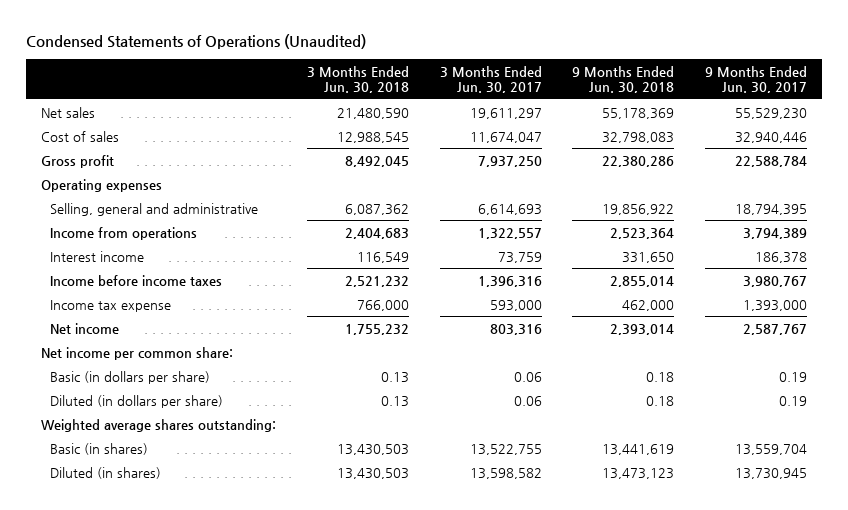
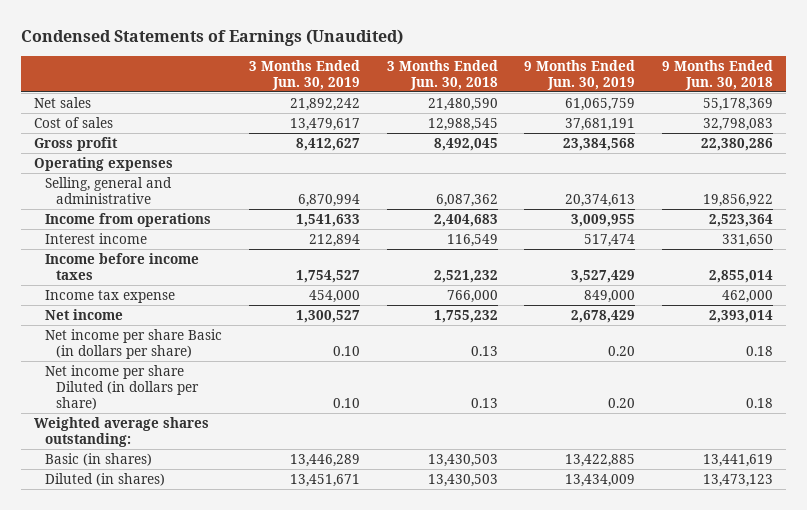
- Condensed Statements of Operations (Unaudited)
+ Condensed Statements of Earnings (Unaudited)
- | 3 Months Ended Jun. 30, 2018 | 3 Months Ended Jun. 30, 2017 | 9 Months Ended Jun. 30, 2018 | 9 Months Ended Jun. 30, 2017
+ | 3 Months Ended Jun. 30, 2019 | 3 Months Ended Jun. 30, 2018 | 9 Months Ended Jun. 30, 2019 | 9 Months Ended Jun. 30, 2018
- Net income per common share:
- Basic (in dollars per share) | 0.13 | 0.06 | 0.18 | 0.19
- Diluted (in dollars per share) | 0.13 | 0.06 | 0.18 | 0.19
+ Net income per share Basic (in dollars per share) | 0.10 | 0.13 | 0.20 | 0.18
+ Net income per share Diluted (in dollars per share) | 0.10 | 0.13 | 0.20 | 0.18

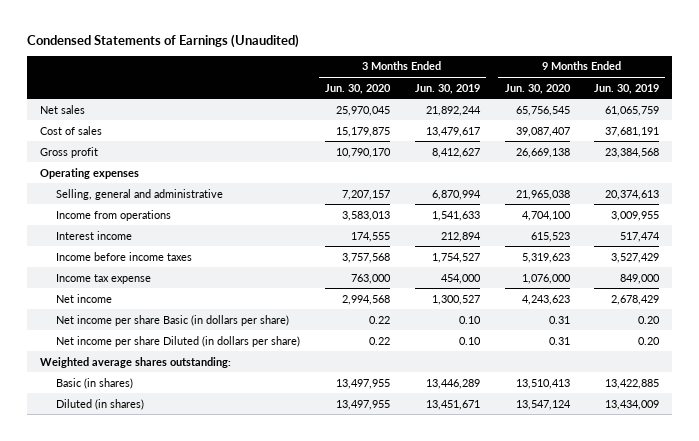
- | 3 Months Ended Jun. 30, 2019 | 3 Months Ended Jun. 30, 2018 | 9 Months Ended Jun. 30, 2019 | 9 Months Ended Jun. 30, 2018
+ | 3 Months Ended Jun. 30, 2020 | 3 Months Ended Jun. 30, 2019 | 9 Months Ended Jun. 30, 2020 | 9 Months Ended Jun. 30, 2019
- Net sales | 21,892,242 | 21,480,590 | 61,065,759 | 55,178,369
+ Net sales | 25,970,045 | 21,892,244 | 65,756,545 | 61,065,759

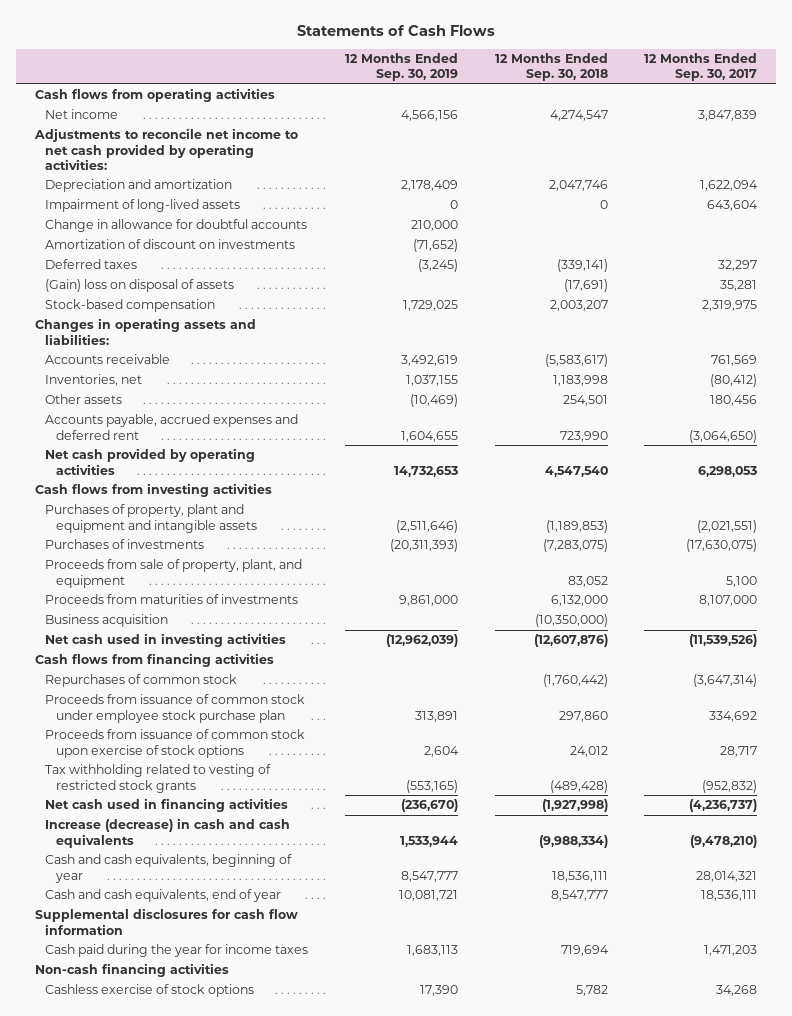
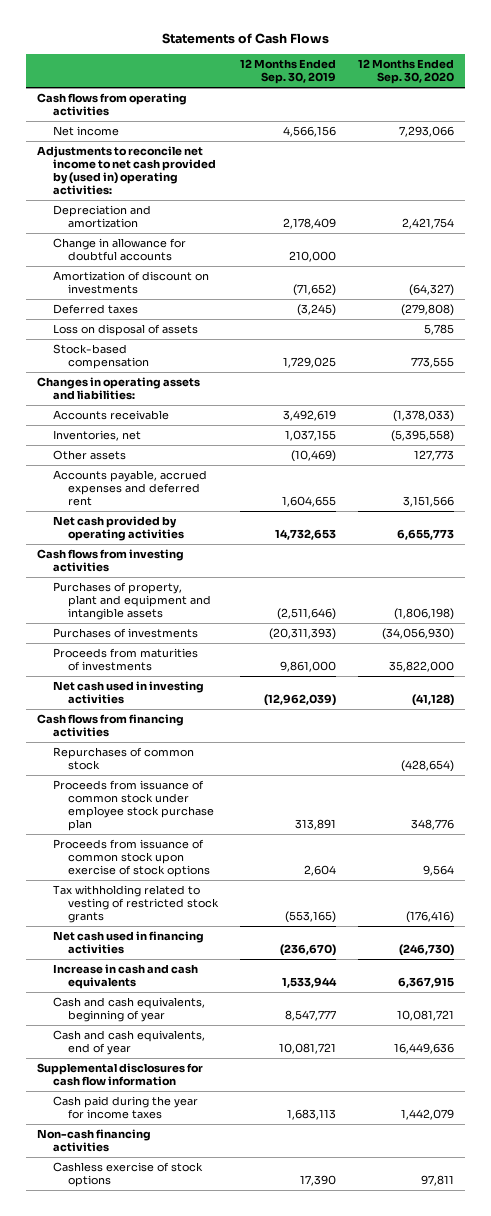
- | 12 Months Ended Sep. 30, 2019 | 12 Months Ended Sep. 30, 2018 | 12 Months Ended Sep. 30, 2017
+ | 12 Months Ended Sep. 30, 2019 | 12 Months Ended Sep. 30, 2020
- Adjustments to reconcile net income to net cash provided by operating activities:
+ Adjustments to reconcile net income to net cash provided by (used in) operating activities:
- Impairment of long-lived assets | 0 | 0 | 643,604
- (Gain) loss on disposal of assets | | (17,691) | 35,281
+ Loss on disposal of assets | | 5,785
- Proceeds from sale of property, plant, and equipment | | 83,052 | 5,100
- Business acquisition | | (10,350,000) |
- Increase (decrease) in cash and cash equivalents | 1,533,944 | (9,988,334) | (9,478,210)
+ Increase in cash and cash equivalents | 1,533,944 | 6,367,915

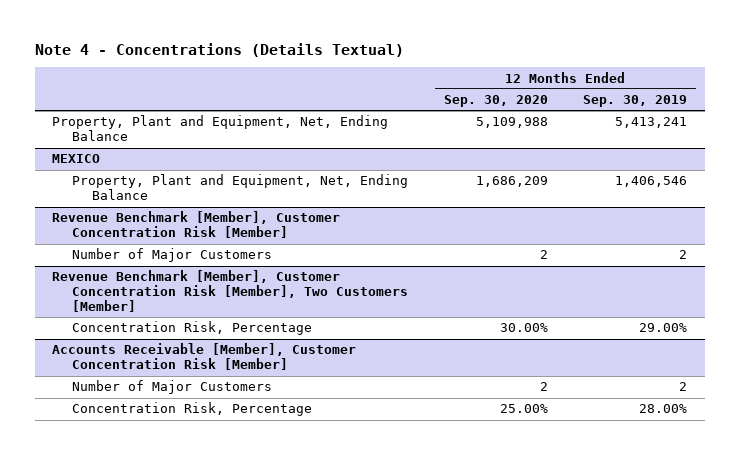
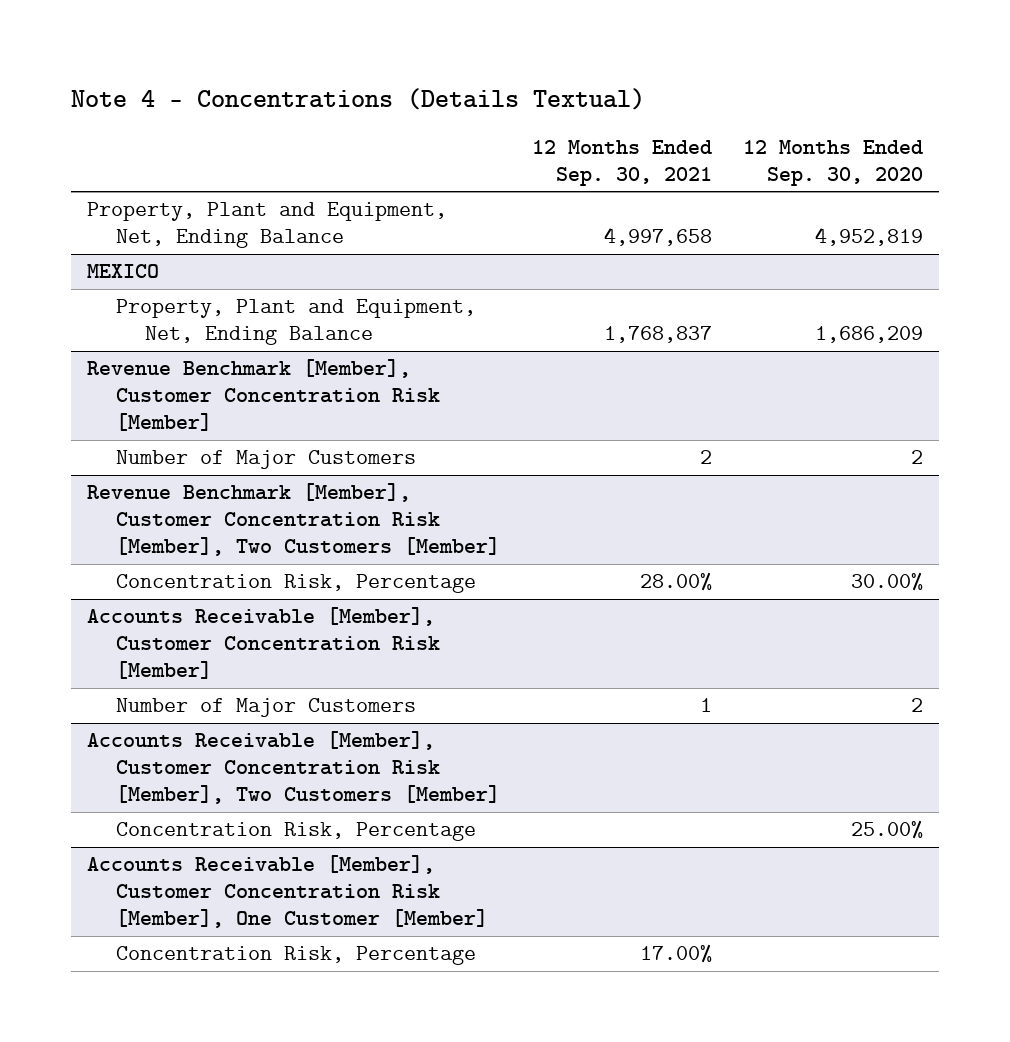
- | 12 Months Ended Sep. 30, 2020 | 12 Months Ended Sep. 30, 2019
+ | 12 Months Ended Sep. 30, 2021 | 12 Months Ended Sep. 30, 2020
- Property, Plant and Equipment, Net, Ending Balance | 5,109,988 | 5,413,241
+ Property, Plant and Equipment, Net, Ending Balance | 4,997,658 | 4,952,819
+ Accounts Receivable [Member], Customer Concentration Risk [Member], Two Customers [Member]
+ Accounts Receivable [Member], Customer Concentration Risk [Member], One Customer [Member]
+ Concentration Risk, Percentage | 17.00% |

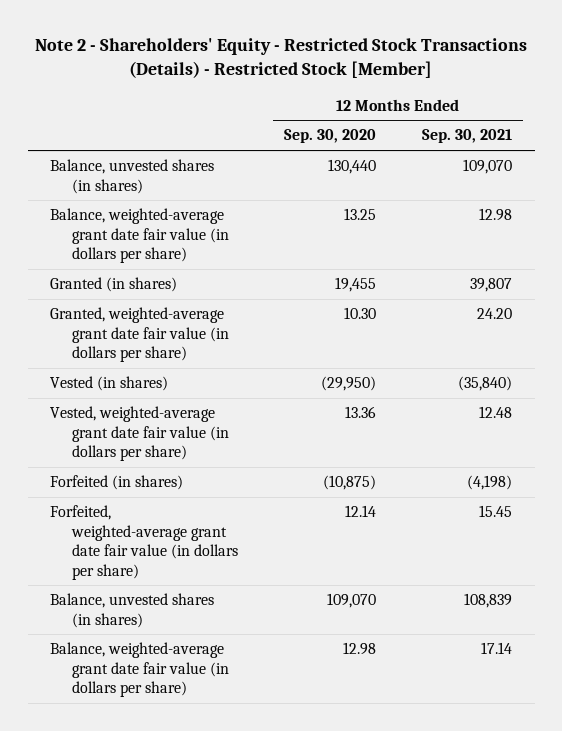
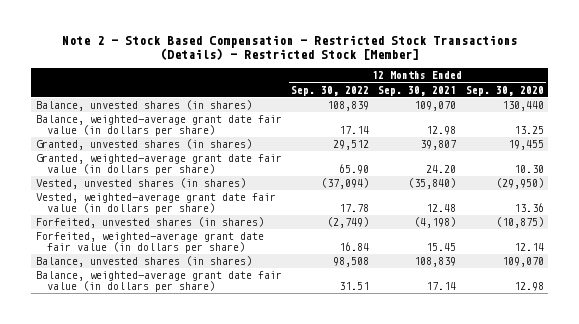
- Note 2 - Shareholders' Equity - Restricted Stock Transactions (Details) - Restricted Stock [Member]
+ Note 2 - Stock Based Compensation - Restricted Stock Transactions (Details) - Restricted Stock [Member]
- | 12 Months Ended Sep. 30, 2020 | 12 Months Ended Sep. 30, 2021
+ | 12 Months Ended Sep. 30, 2022 | 12 Months Ended Sep. 30, 2021 | 12 Months Ended Sep. 30, 2020
- Granted (in shares) | 19,455 | 39,807
+ Granted, unvested shares (in shares) | 29,512 | 39,807 | 19,455
- Vested (in shares) | (29,950) | (35,840)
+ Vested, unvested shares (in shares) | (37,094) | (35,840) | (29,950)
- Forfeited (in shares) | (10,875) | (4,198)
+ Forfeited, unvested shares (in shares) | (2,749) | (4,198) | (10,875)

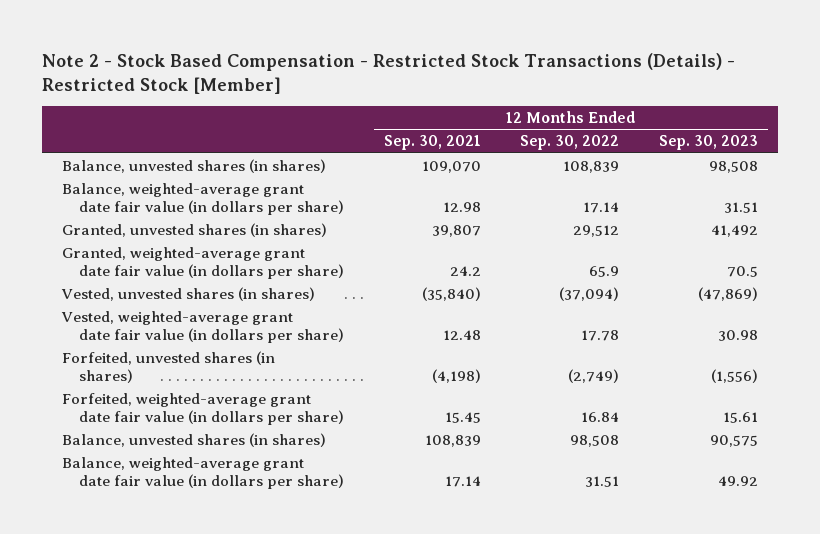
- | 12 Months Ended Sep. 30, 2022 | 12 Months Ended Sep. 30, 2021 | 12 Months Ended Sep. 30, 2020
+ | 12 Months Ended Sep. 30, 2021 | 12 Months Ended Sep. 30, 2022 | 12 Months Ended Sep. 30, 2023
- Granted, weighted-average grant date fair value (in dollars per share) | 65.90 | 24.20 | 10.30
+ Granted, weighted-average grant date fair value (in dollars per share) | 24.2 | 65.9 | 70.5

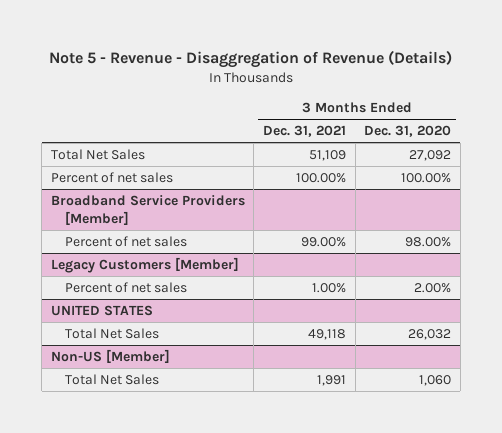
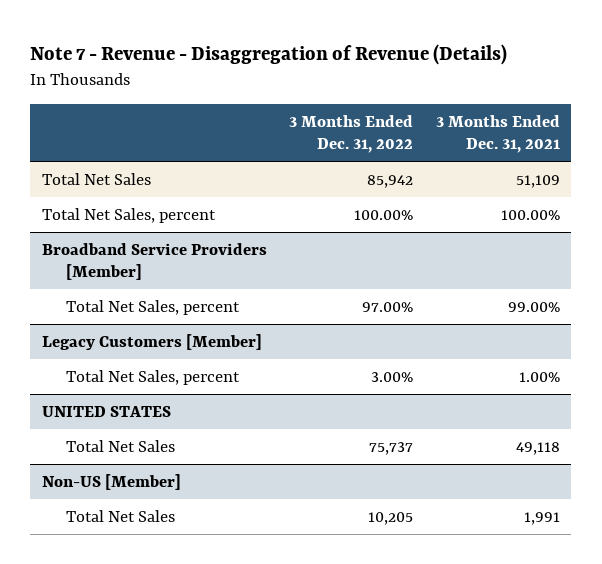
- Note 5 - Revenue - Disaggregation of Revenue (Details)
+ Note 7 - Revenue - Disaggregation of Revenue (Details)
- | 3 Months Ended Dec. 31, 2021 | 3 Months Ended Dec. 31, 2020
+ | 3 Months Ended Dec. 31, 2022 | 3 Months Ended Dec. 31, 2021
- Percent of net sales | 100.00% | 100.00%
+ Total Net Sales, percent | 100.00% | 100.00%
@ Broadband Service Providers [Member]
- Percent of net sales | 99.00% | 98.00%
+ Total Net Sales, percent | 97.00% | 99.00%
@ Legacy Customers [Member]
- Percent of net sales | 1.00% | 2.00%
+ Total Net Sales, percent | 3.00% | 1.00%

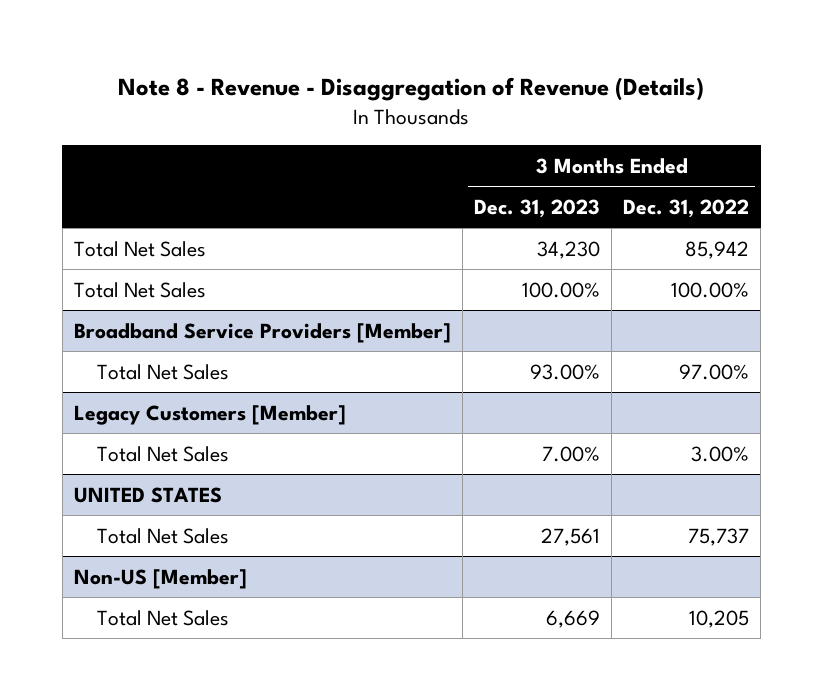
- Note 7 - Revenue - Disaggregation of Revenue (Details)
+ Note 8 - Revenue - Disaggregation of Revenue (Details)
- | 3 Months Ended Dec. 31, 2022 | 3 Months Ended Dec. 31, 2021
+ | 3 Months Ended Dec. 31, 2023 | 3 Months Ended Dec. 31, 2022
- Total Net Sales, percent | 100.00% | 100.00%
+ Total Net Sales | 100.00% | 100.00%
@ Broadband Service Providers [Member]
- Total Net Sales, percent | 97.00% | 99.00%
+ Total Net Sales | 93.00% | 97.00%
@ Legacy Customers [Member]
- Total Net Sales, percent | 3.00% | 1.00%
+ Total Net Sales | 7.00% | 3.00%

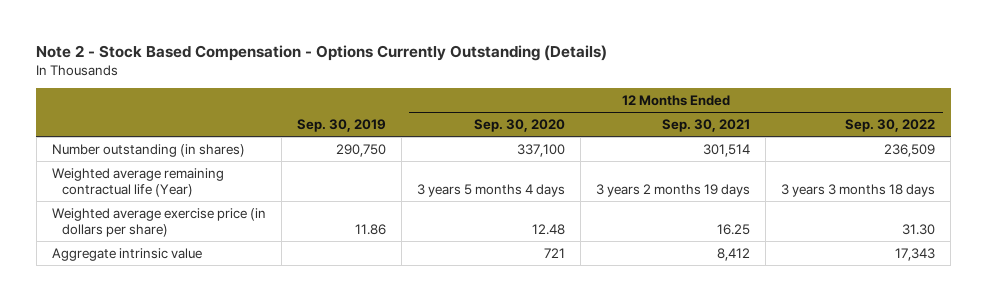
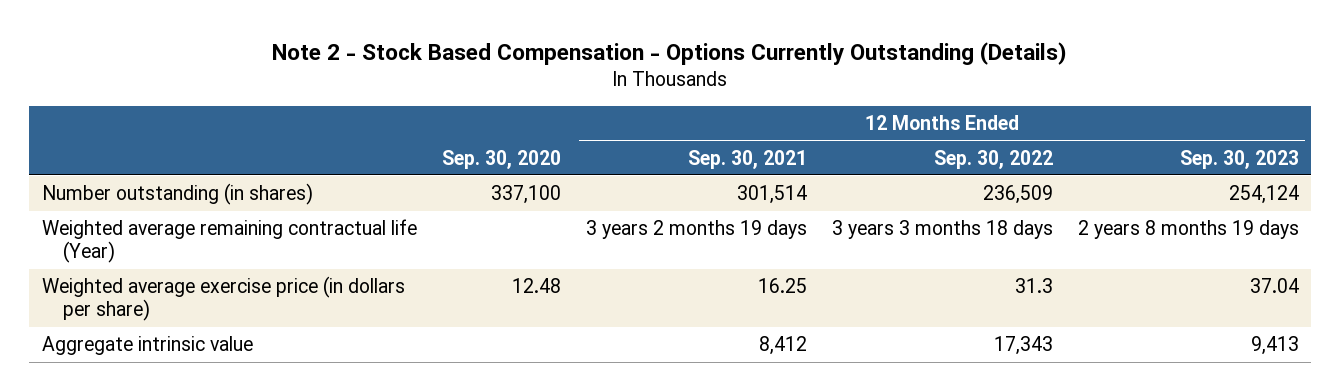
- | Sep. 30, 2019 | 12 Months Ended Sep. 30, 2020 | 12 Months Ended Sep. 30, 2021 | 12 Months Ended Sep. 30, 2022
+ | Sep. 30, 2020 | 12 Months Ended Sep. 30, 2021 | 12 Months Ended Sep. 30, 2022 | 12 Months Ended Sep. 30, 2023
- Weighted average exercise price (in dollars per share) | 11.86 | 12.48 | 16.25 | 31.30
+ Weighted average exercise price (in dollars per share) | 12.48 | 16.25 | 31.3 | 37.04

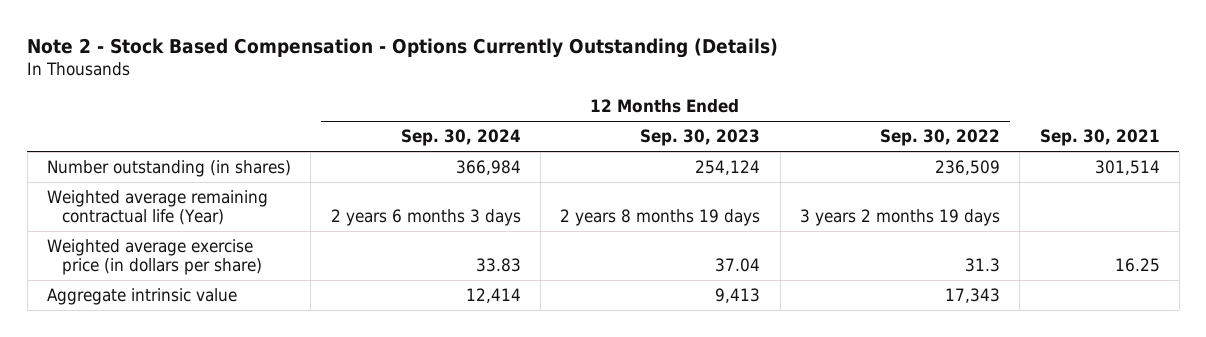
- | Sep. 30, 2020 | 12 Months Ended Sep. 30, 2021 | 12 Months Ended Sep. 30, 2022 | 12 Months Ended Sep. 30, 2023
+ | 12 Months Ended Sep. 30, 2024 | 12 Months Ended Sep. 30, 2023 | 12 Months Ended Sep. 30, 2022 | Sep. 30, 2021
- Weighted average remaining contractual life (Year) | | 3 years 2 months 19 days | 3 years 3 months 18 days | 2 years 8 months 19 days
+ Weighted average remaining contractual life (Year) | 2 years 6 months 3 days | 2 years 8 months 19 days | 3 years 2 months 19 days |

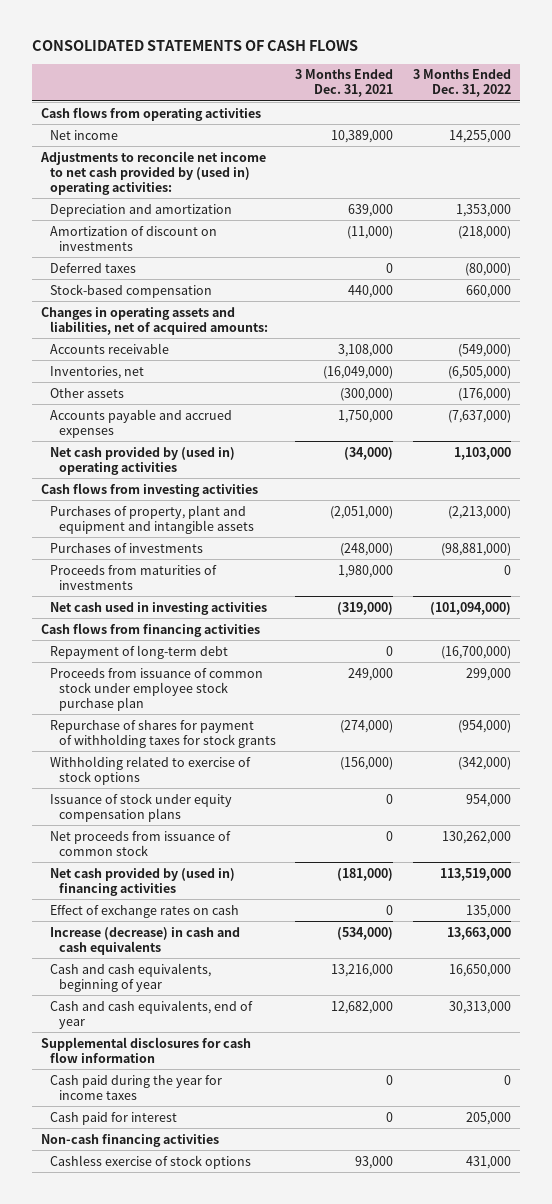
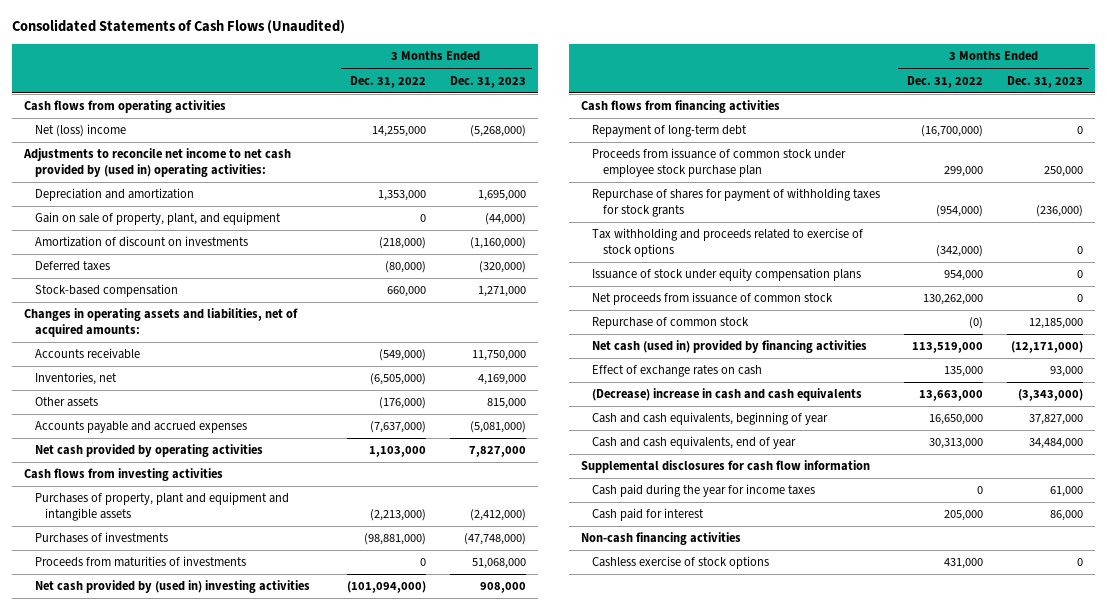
- CONSOLIDATED STATEMENTS OF CASH FLOWS
+ Consolidated Statements of Cash Flows (Unaudited)
- | 3 Months Ended Dec. 31, 2021 | 3 Months Ended Dec. 31, 2022
+ | 3 Months Ended Dec. 31, 2022 | 3 Months Ended Dec. 31, 2023
- Net income | 10,389,000 | 14,255,000
+ Net (loss) income | 14,255,000 | (5,268,000)
+ Gain on sale of property, plant, and equipment | 0 | (44,000)
- Net cash provided by (used in) operating activities | (34,000) | 1,103,000
+ Net cash provided by operating activities | 1,103,000 | 7,827,000
- Net cash used in investing activities | (319,000) | (101,094,000)
+ Net cash provided by (used in) investing activities | (101,094,000) | 908,000
- Withholding related to exercise of stock options | (156,000) | (342,000)
+ Tax withholding and proceeds related to exercise of stock options | (342,000) | 0
- Net cash provided by (used in) financing activities | (181,000) | 113,519,000
+ Repurchase of common stock | (0) | 12,185,000
+ Net cash (used in) provided by financing activities | 113,519,000 | (12,171,000)
- Increase (decrease) in cash and cash equivalents | (534,000) | 13,663,000
+ (Decrease) increase in cash and cash equivalents | 13,663,000 | (3,343,000)

